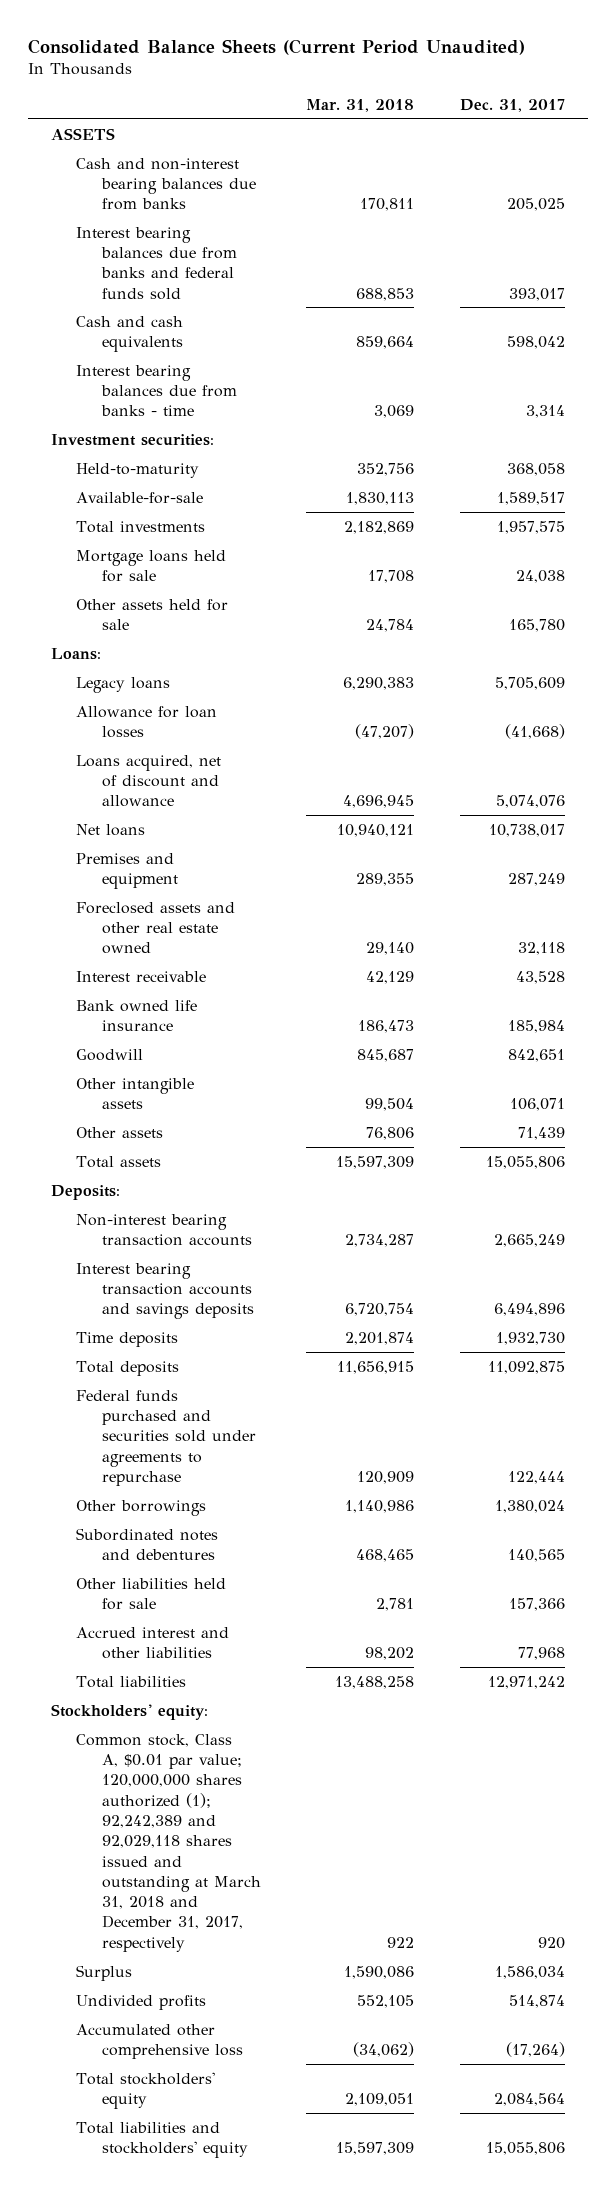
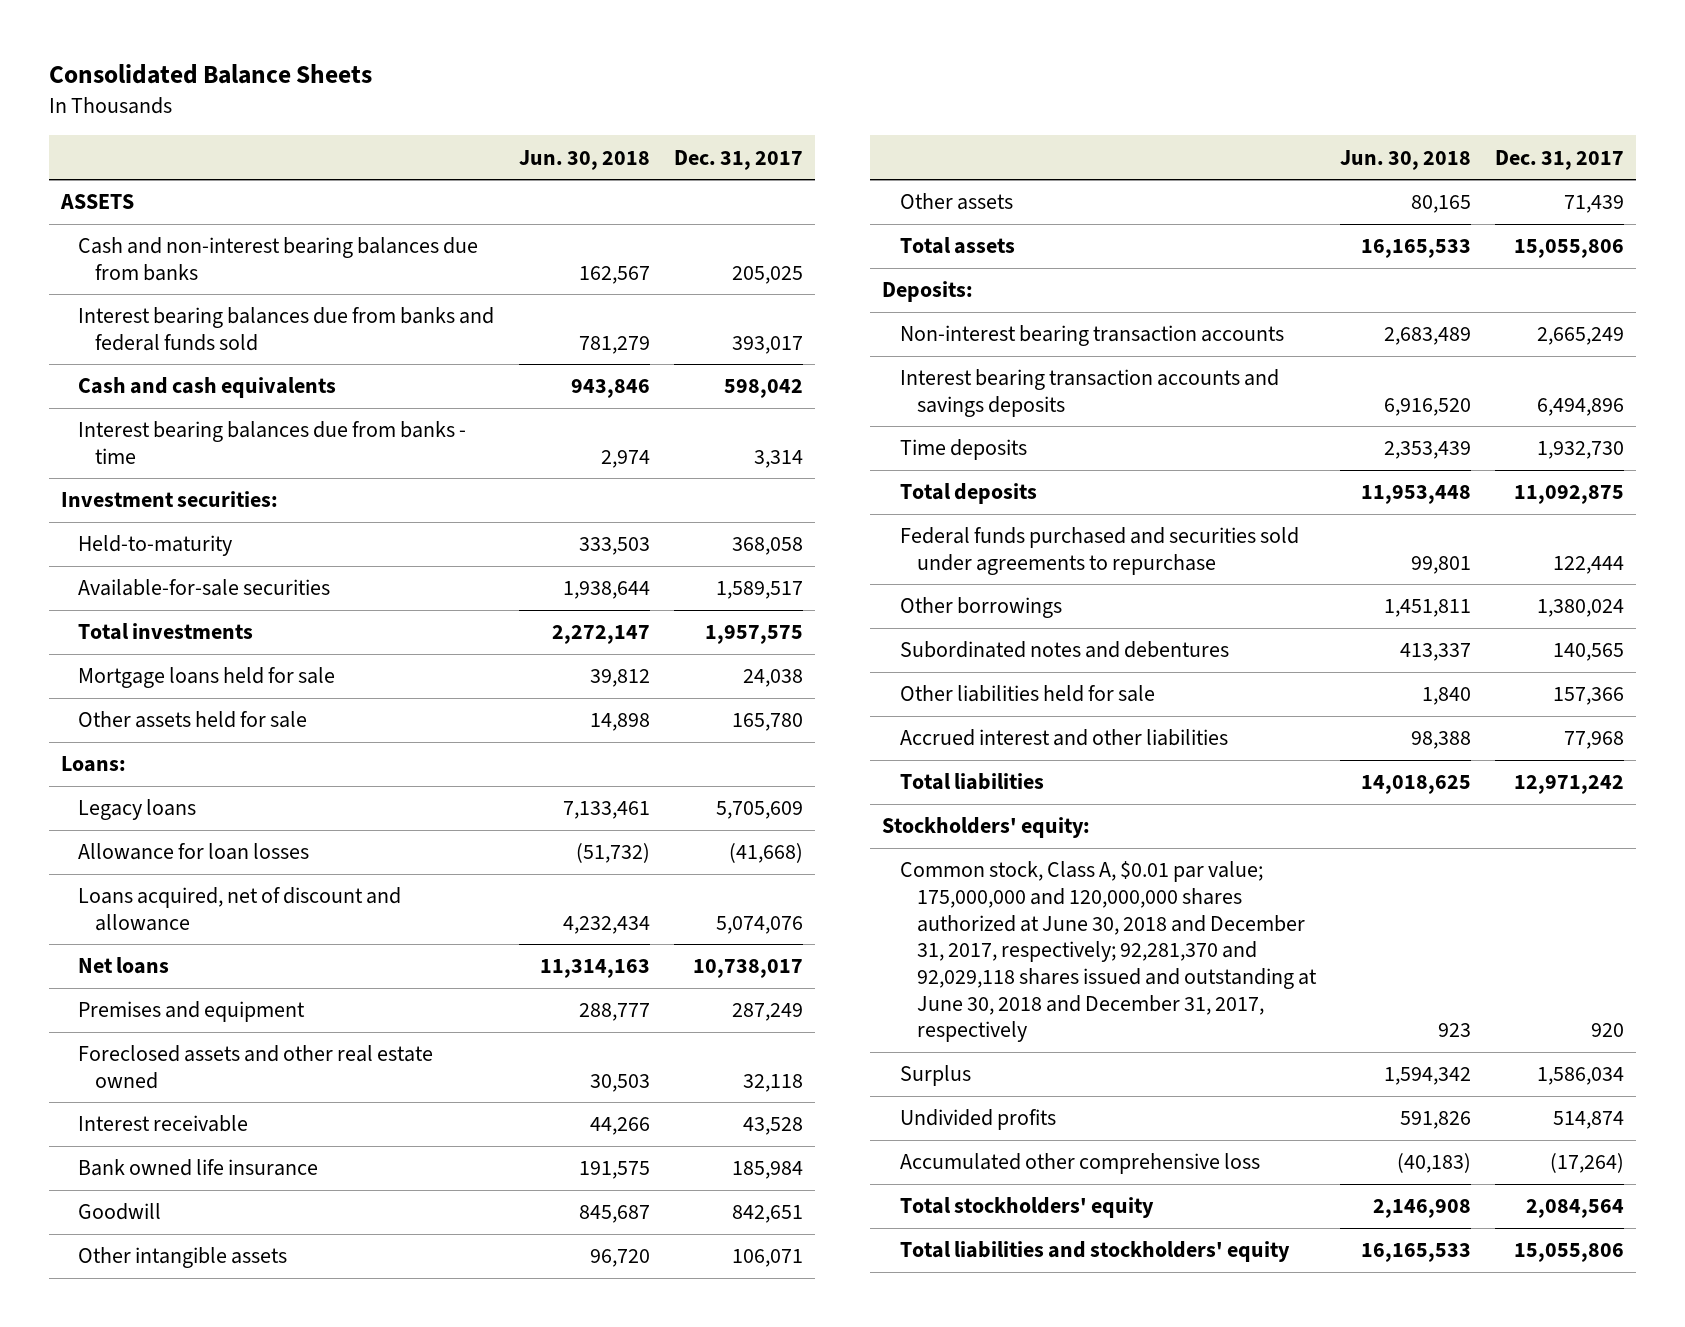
- Consolidated Balance Sheets (Current Period Unaudited)
+ Consolidated Balance Sheets
- | Mar. 31, 2018 | Dec. 31, 2017
+ | Jun. 30, 2018 | Dec. 31, 2017
- Available-for-sale | 1,830,113 | 1,589,517
+ Available-for-sale securities | 1,938,644 | 1,589,517
- Common stock, Class A, $0.01 par value; 120,000,000 shares authorized (1); 92,242,389 and 92,029,118 shares issued and outstanding at March 31, 2018 and December 31, 2017, respectively | 922 | 920
+ Common stock, Class A, $0.01 par value; 175,000,000 and 120,000,000 shares authorized at June 30, 2018 and December 31, 2017, respectively; 92,281,370 and 92,029,118 shares issued and outstanding at June 30, 2018 and December 31, 2017, respectively | 923 | 920

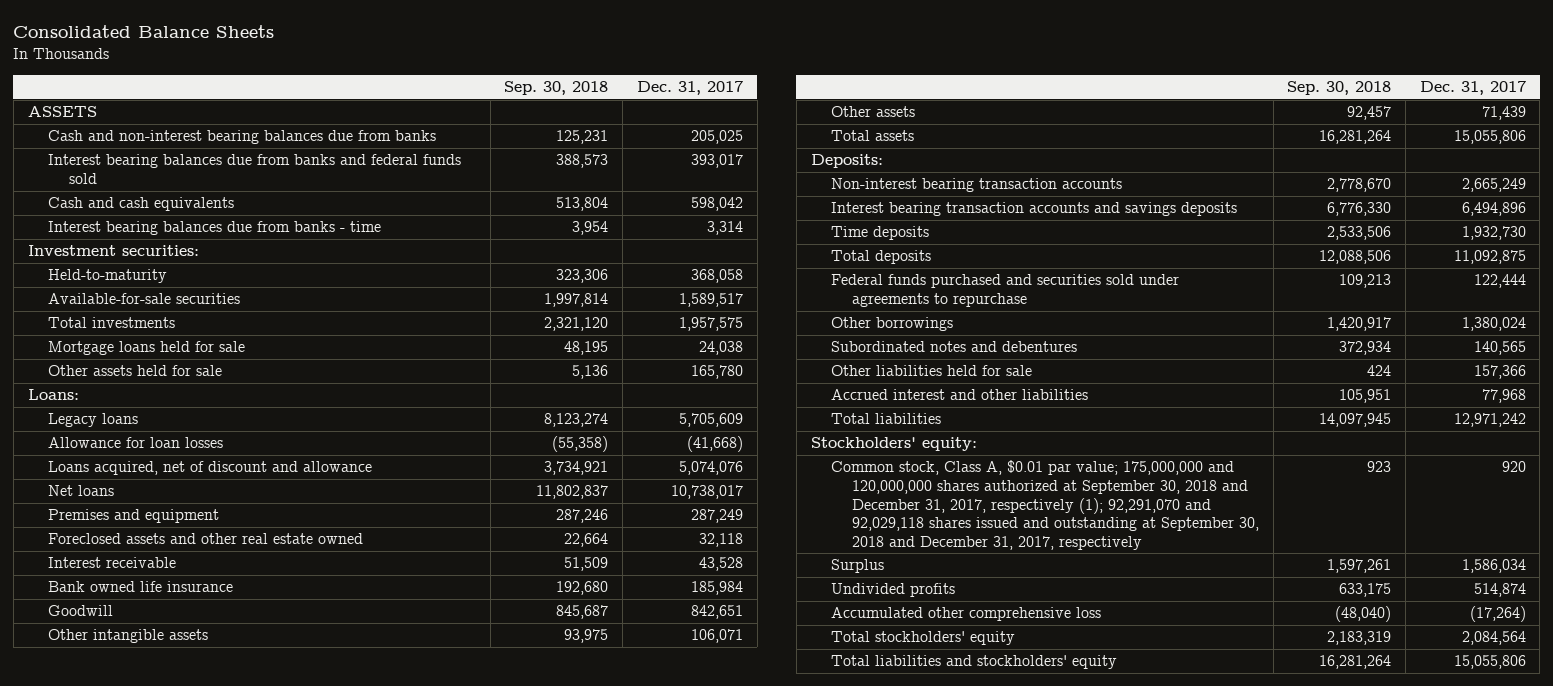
- | Jun. 30, 2018 | Dec. 31, 2017
+ | Sep. 30, 2018 | Dec. 31, 2017
- Common stock, Class A, $0.01 par value; 175,000,000 and 120,000,000 shares authorized at June 30, 2018 and December 31, 2017, respectively; 92,281,370 and 92,029,118 shares issued and outstanding at June 30, 2018 and December 31, 2017, respectively | 923 | 920
+ Common stock, Class A, $0.01 par value; 175,000,000 and 120,000,000 shares authorized at September 30, 2018 and December 31, 2017, respectively (1); 92,291,070 and 92,029,118 shares issued and outstanding at September 30, 2018 and December 31, 2017, respectively | 923 | 920

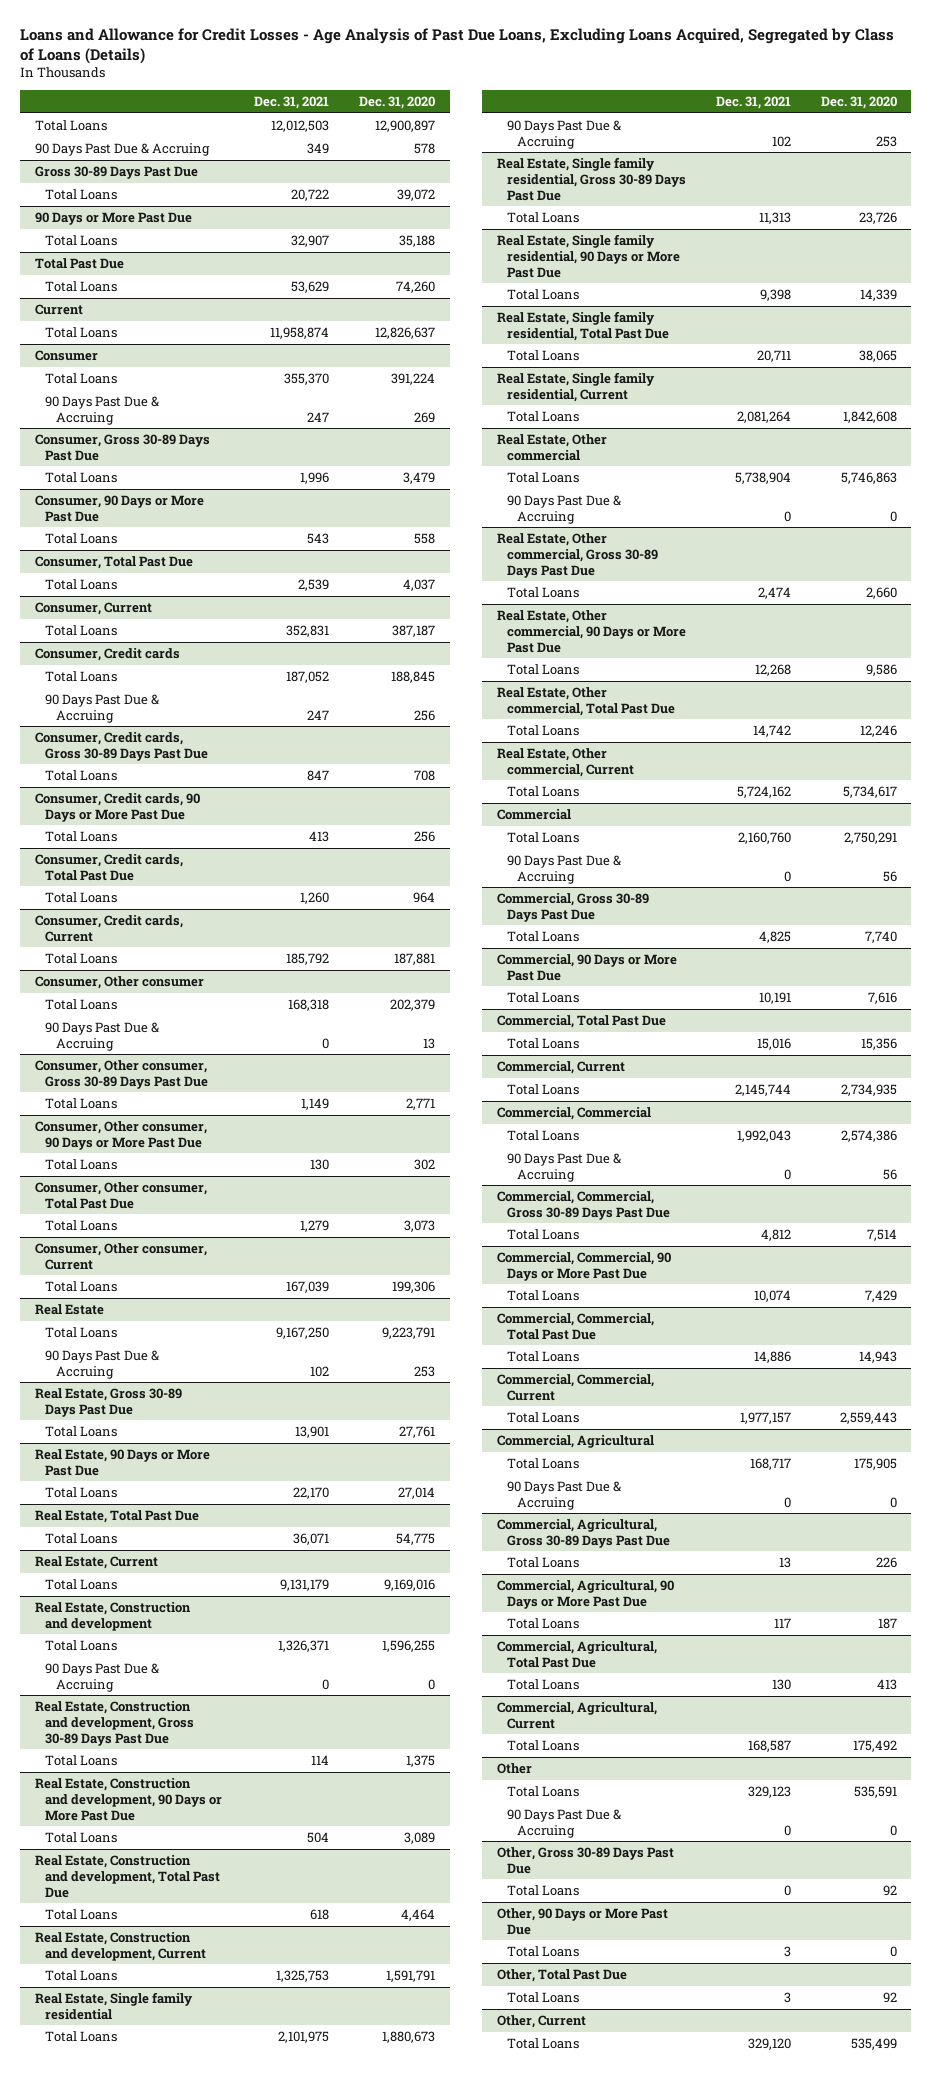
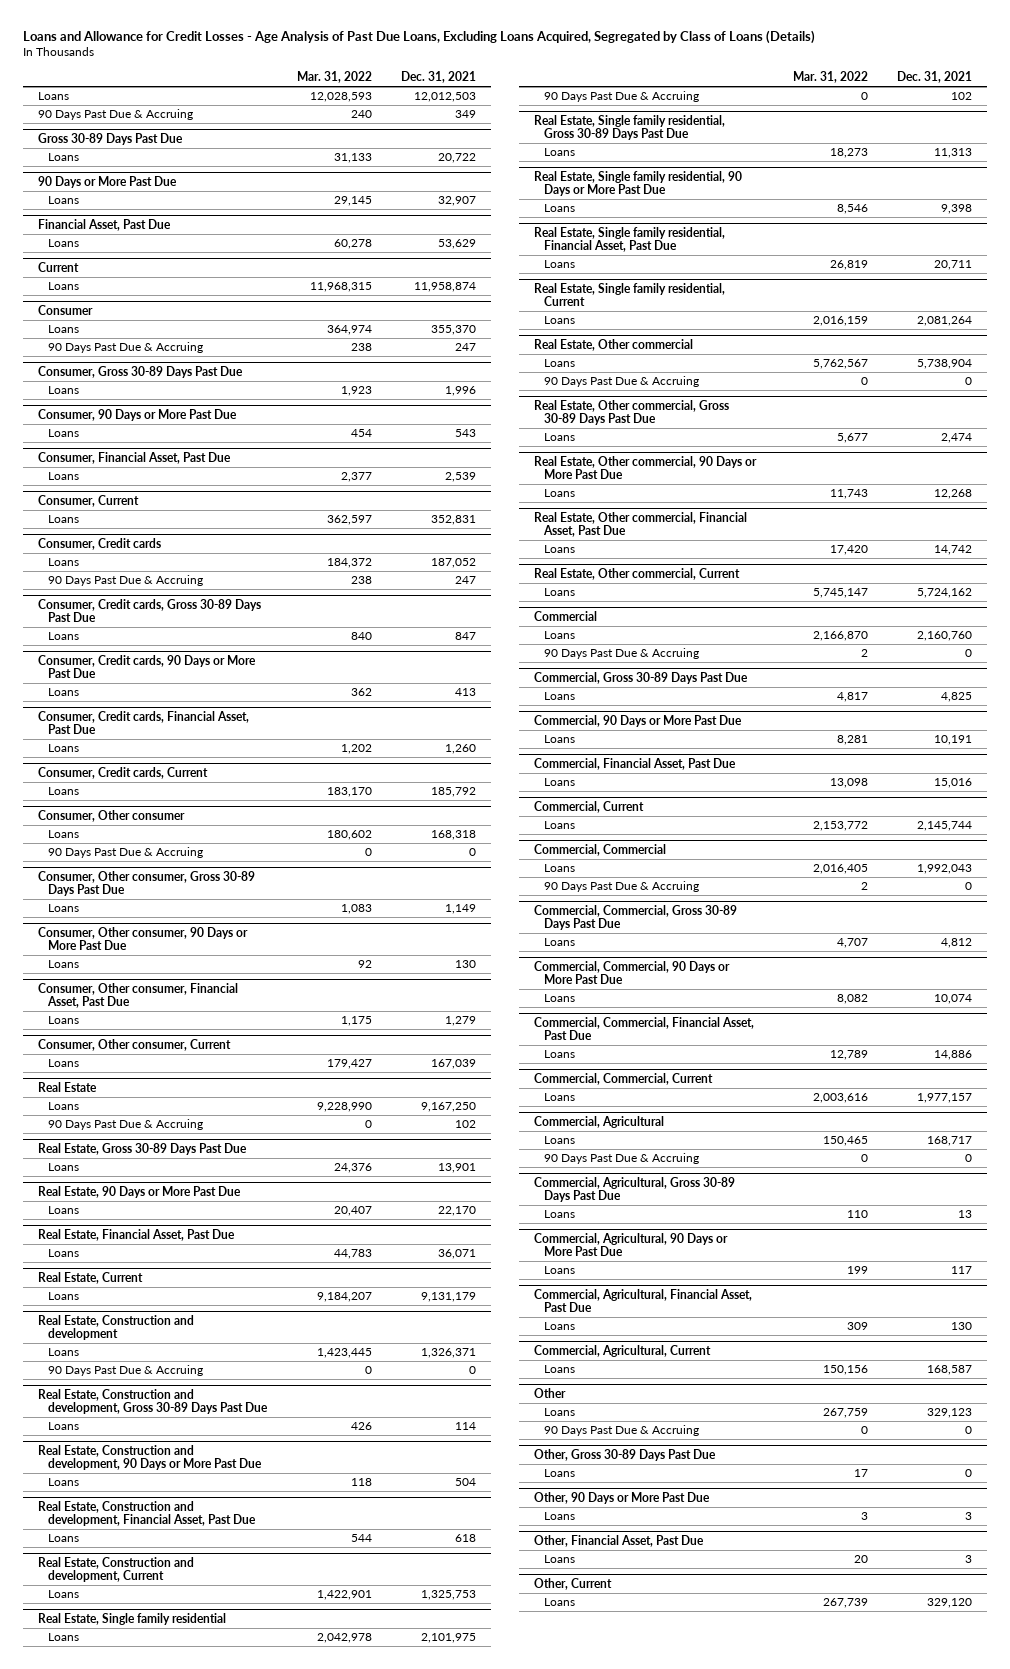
- | Dec. 31, 2021 | Dec. 31, 2020
+ | Mar. 31, 2022 | Dec. 31, 2021
- Total Loans | 12,012,503 | 12,900,897
+ Loans | 12,028,593 | 12,012,503
@ Gross 30-89 Days Past Due
- Total Loans | 20,722 | 39,072
+ Loans | 31,133 | 20,722
@ 90 Days or More Past Due
- Total Loans | 32,907 | 35,188
- Total Past Due
- Total Loans | 53,629 | 74,260
@ 90 Days or More Past Due
+ Loans | 29,145 | 32,907
+ Financial Asset, Past Due
+ Loans | 60,278 | 53,629
@ Current
- Total Loans | 11,958,874 | 12,826,637
+ Loans | 11,968,315 | 11,958,874
@ Consumer
- Total Loans | 355,370 | 391,224
+ Loans | 364,974 | 355,370
@ Consumer, Gross 30-89 Days Past Due
- Total Loans | 1,996 | 3,479
+ Loans | 1,923 | 1,996
@ Consumer, 90 Days or More Past Due
- Total Loans | 543 | 558
- Consumer, Total Past Due
- Total Loans | 2,539 | 4,037
@ Consumer, 90 Days or More Past Due
+ Loans | 454 | 543
+ Consumer, Financial Asset, Past Due
+ Loans | 2,377 | 2,539
@ Consumer, Current
- Total Loans | 352,831 | 387,187
+ Loans | 362,597 | 352,831
@ Consumer, Credit cards
- Total Loans | 187,052 | 188,845
+ Loans | 184,372 | 187,052
@ Consumer, Credit cards, Gross 30-89 Days Past Due
- Total Loans | 847 | 708
+ Loans | 840 | 847
@ Consumer, Credit cards, 90 Days or More Past Due
- Total Loans | 413 | 256
- Consumer, Credit cards, Total Past Due
- Total Loans | 1,260 | 964
@ Consumer, Credit cards, 90 Days or More Past Due
+ Loans | 362 | 413
+ Consumer, Credit cards, Financial Asset, Past Due
+ Loans | 1,202 | 1,260
@ Consumer, Credit cards, Current
- Total Loans | 185,792 | 187,881
+ Loans | 183,170 | 185,792
@ Consumer, Other consumer
- Total Loans | 168,318 | 202,379
+ Loans | 180,602 | 168,318
@ Consumer, Other consumer, Gross 30-89 Days Past Due
- Total Loans | 1,149 | 2,771
+ Loans | 1,083 | 1,149
@ Consumer, Other consumer, 90 Days or More Past Due
- Total Loans | 130 | 302
- Consumer, Other consumer, Total Past Due
- Total Loans | 1,279 | 3,073
@ Consumer, Other consumer, 90 Days or More Past Due
+ Loans | 92 | 130
+ Consumer, Other consumer, Financial Asset, Past Due
+ Loans | 1,175 | 1,279
@ Consumer, Other consumer, Current
- Total Loans | 167,039 | 199,306
+ Loans | 179,427 | 167,039
@ Real Estate
- Total Loans | 9,167,250 | 9,223,791
+ Loans | 9,228,990 | 9,167,250
@ Real Estate, Gross 30-89 Days Past Due
- Total Loans | 13,901 | 27,761
+ Loans | 24,376 | 13,901
@ Real Estate, 90 Days or More Past Due
- Total Loans | 22,170 | 27,014
- Real Estate, Total Past Due
- Total Loans | 36,071 | 54,775
@ Real Estate, 90 Days or More Past Due
+ Loans | 20,407 | 22,170
+ Real Estate, Financial Asset, Past Due
+ Loans | 44,783 | 36,071
@ Real Estate, Current
- Total Loans | 9,131,179 | 9,169,016
+ Loans | 9,184,207 | 9,131,179
@ Real Estate, Construction and development
- Total Loans | 1,326,371 | 1,596,255
+ Loans | 1,423,445 | 1,326,371
@ Real Estate, Construction and development, Gross 30-89 Days Past Due
- Total Loans | 114 | 1,375
+ Loans | 426 | 114
@ Real Estate, Construction and development, 90 Days or More Past Due
- Total Loans | 504 | 3,089
- Real Estate, Construction and development, Total Past Due
- Total Loans | 618 | 4,464
@ Real Estate, Construction and development, 90 Days or More Past Due
+ Loans | 118 | 504
+ Real Estate, Construction and development, Financial Asset, Past Due
+ Loans | 544 | 618
@ Real Estate, Construction and development, Current
- Total Loans | 1,325,753 | 1,591,791
+ Loans | 1,422,901 | 1,325,753
@ Real Estate, Single family residential
- Total Loans | 2,101,975 | 1,880,673
+ Loans | 2,042,978 | 2,101,975
@ Real Estate, Single family residential, Gross 30-89 Days Past Due
- Total Loans | 11,313 | 23,726
+ Loans | 18,273 | 11,313
@ Real Estate, Single family residential, 90 Days or More Past Due
- Total Loans | 9,398 | 14,339
- Real Estate, Single family residential, Total Past Due
- Total Loans | 20,711 | 38,065
@ Real Estate, Single family residential, 90 Days or More Past Due
+ Loans | 8,546 | 9,398
+ Real Estate, Single family residential, Financial Asset, Past Due
+ Loans | 26,819 | 20,711
@ Real Estate, Single family residential, Current
- Total Loans | 2,081,264 | 1,842,608
+ Loans | 2,016,159 | 2,081,264
@ Real Estate, Other commercial
- Total Loans | 5,738,904 | 5,746,863
+ Loans | 5,762,567 | 5,738,904
@ Real Estate, Other commercial, Gross 30-89 Days Past Due
- Total Loans | 2,474 | 2,660
+ Loans | 5,677 | 2,474
@ Real Estate, Other commercial, 90 Days or More Past Due
- Total Loans | 12,268 | 9,586
- Real Estate, Other commercial, Total Past Due
- Total Loans | 14,742 | 12,246
@ Real Estate, Other commercial, 90 Days or More Past Due
+ Loans | 11,743 | 12,268
+ Real Estate, Other commercial, Financial Asset, Past Due
+ Loans | 17,420 | 14,742
@ Real Estate, Other commercial, Current
- Total Loans | 5,724,162 | 5,734,617
+ Loans | 5,745,147 | 5,724,162
@ Commercial
- Total Loans | 2,160,760 | 2,750,291
+ Loans | 2,166,870 | 2,160,760
@ Commercial, Gross 30-89 Days Past Due
- Total Loans | 4,825 | 7,740
+ Loans | 4,817 | 4,825
@ Commercial, 90 Days or More Past Due
- Total Loans | 10,191 | 7,616
- Commercial, Total Past Due
- Total Loans | 15,016 | 15,356
@ Commercial, 90 Days or More Past Due
+ Loans | 8,281 | 10,191
+ Commercial, Financial Asset, Past Due
+ Loans | 13,098 | 15,016
@ Commercial, Current
- Total Loans | 2,145,744 | 2,734,935
+ Loans | 2,153,772 | 2,145,744
@ Commercial, Commercial
- Total Loans | 1,992,043 | 2,574,386
+ Loans | 2,016,405 | 1,992,043
@ Commercial, Commercial, Gross 30-89 Days Past Due
- Total Loans | 4,812 | 7,514
+ Loans | 4,707 | 4,812
@ Commercial, Commercial, 90 Days or More Past Due
- Total Loans | 10,074 | 7,429
- Commercial, Commercial, Total Past Due
- Total Loans | 14,886 | 14,943
@ Commercial, Commercial, 90 Days or More Past Due
+ Loans | 8,082 | 10,074
+ Commercial, Commercial, Financial Asset, Past Due
+ Loans | 12,789 | 14,886
@ Commercial, Commercial, Current
- Total Loans | 1,977,157 | 2,559,443
+ Loans | 2,003,616 | 1,977,157
@ Commercial, Agricultural
- Total Loans | 168,717 | 175,905
+ Loans | 150,465 | 168,717
@ Commercial, Agricultural, Gross 30-89 Days Past Due
- Total Loans | 13 | 226
+ Loans | 110 | 13
@ Commercial, Agricultural, 90 Days or More Past Due
- Total Loans | 117 | 187
- Commercial, Agricultural, Total Past Due
- Total Loans | 130 | 413
@ Commercial, Agricultural, 90 Days or More Past Due
+ Loans | 199 | 117
+ Commercial, Agricultural, Financial Asset, Past Due
+ Loans | 309 | 130
@ Commercial, Agricultural, Current
- Total Loans | 168,587 | 175,492
+ Loans | 150,156 | 168,587
@ Other
- Total Loans | 329,123 | 535,591
+ Loans | 267,759 | 329,123
@ Other, Gross 30-89 Days Past Due
- Total Loans | 0 | 92
+ Loans | 17 | 0
@ Other, 90 Days or More Past Due
- Total Loans | 3 | 0
- Other, Total Past Due
- Total Loans | 3 | 92
@ Other, 90 Days or More Past Due
+ Loans | 3 | 3
+ Other, Financial Asset, Past Due
+ Loans | 20 | 3
@ Other, Current
- Total Loans | 329,120 | 535,499
+ Loans | 267,739 | 329,120

